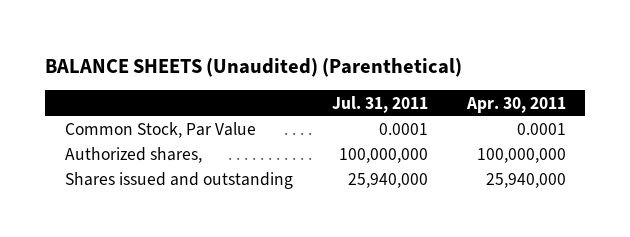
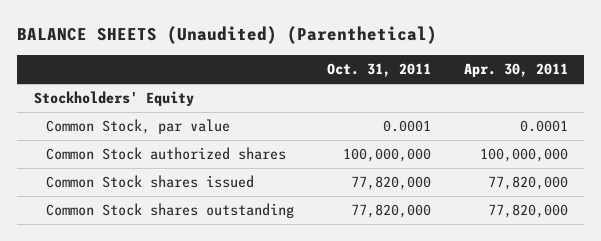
- | Jul. 31, 2011 | Apr. 30, 2011
+ | Oct. 31, 2011 | Apr. 30, 2011
- Common Stock, Par Value | 0.0001 | 0.0001
- Authorized shares, | 100,000,000 | 100,000,000
- Shares issued and outstanding | 25,940,000 | 25,940,000
+ Stockholders' Equity
+ Common Stock, par value | 0.0001 | 0.0001
+ Common Stock authorized shares | 100,000,000 | 100,000,000
+ Common Stock shares issued | 77,820,000 | 77,820,000
+ Common Stock shares outstanding | 77,820,000 | 77,820,000

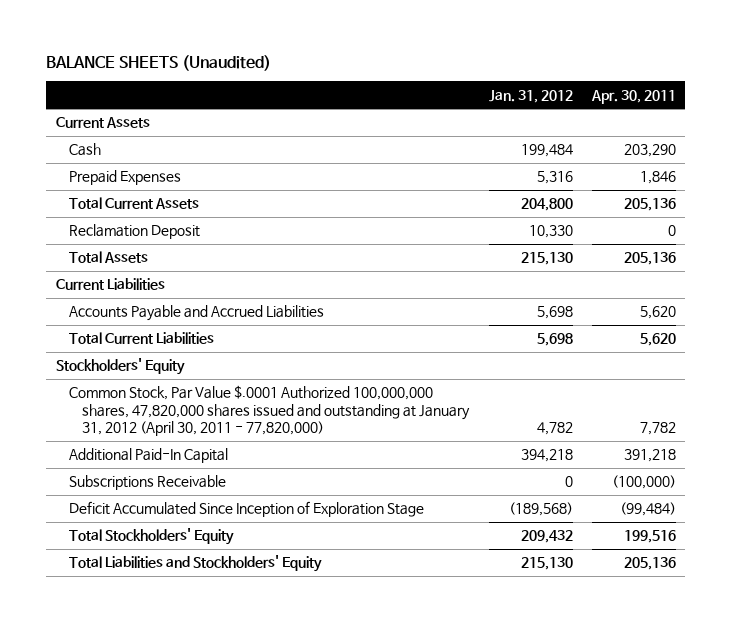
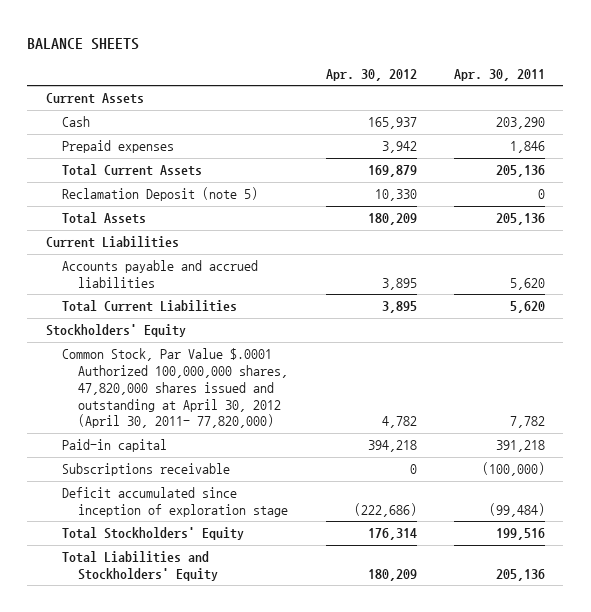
- BALANCE SHEETS (Unaudited)
+ BALANCE SHEETS
- | Jan. 31, 2012 | Apr. 30, 2011
+ | Apr. 30, 2012 | Apr. 30, 2011
- Prepaid Expenses | 5,316 | 1,846
+ Prepaid expenses | 3,942 | 1,846
- Reclamation Deposit | 10,330 | 0
+ Reclamation Deposit (note 5) | 10,330 | 0
- Accounts Payable and Accrued Liabilities | 5,698 | 5,620
+ Accounts payable and accrued liabilities | 3,895 | 5,620
- Common Stock, Par Value $.0001 Authorized 100,000,000 shares, 47,820,000 shares issued and outstanding at January 31, 2012 (April 30, 2011 - 77,820,000) | 4,782 | 7,782
- Additional Paid-In Capital | 394,218 | 391,218
- Subscriptions Receivable | 0 | (100,000)
- Deficit Accumulated Since Inception of Exploration Stage | (189,568) | (99,484)
+ Common Stock, Par Value $.0001 Authorized 100,000,000 shares, 47,820,000 shares issued and outstanding at April 30, 2012 (April 30, 2011- 77,820,000) | 4,782 | 7,782
+ Paid-in capital | 394,218 | 391,218
+ Subscriptions receivable | 0 | (100,000)
+ Deficit accumulated since inception of exploration stage | (222,686) | (99,484)

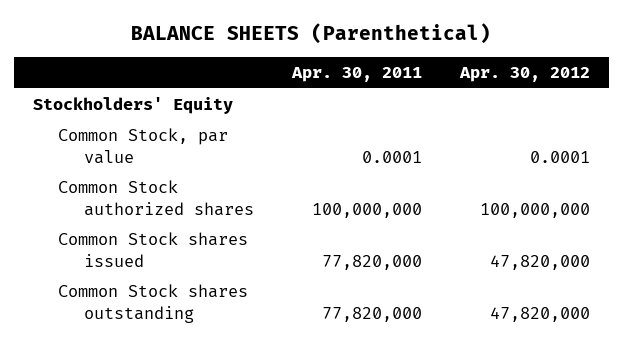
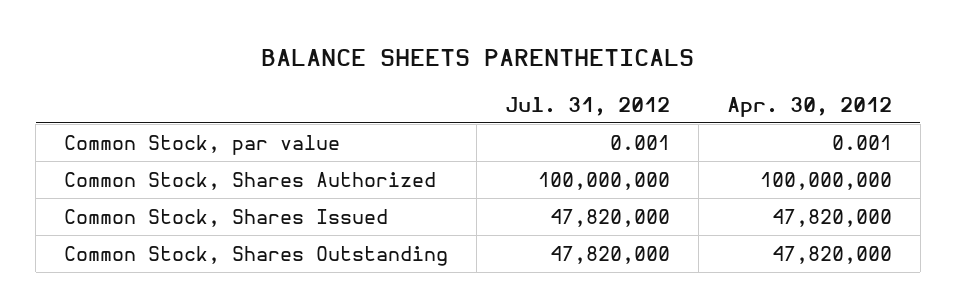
- BALANCE SHEETS (Parenthetical)
+ BALANCE SHEETS PARENTHETICALS
- | Apr. 30, 2011 | Apr. 30, 2012
+ | Jul. 31, 2012 | Apr. 30, 2012
- Stockholders' Equity
- Common Stock, par value | 0.0001 | 0.0001
- Common Stock authorized shares | 100,000,000 | 100,000,000
- Common Stock shares issued | 77,820,000 | 47,820,000
- Common Stock shares outstanding | 77,820,000 | 47,820,000
+ Common Stock, par value | 0.001 | 0.001
+ Common Stock, Shares Authorized | 100,000,000 | 100,000,000
+ Common Stock, Shares Issued | 47,820,000 | 47,820,000
+ Common Stock, Shares Outstanding | 47,820,000 | 47,820,000

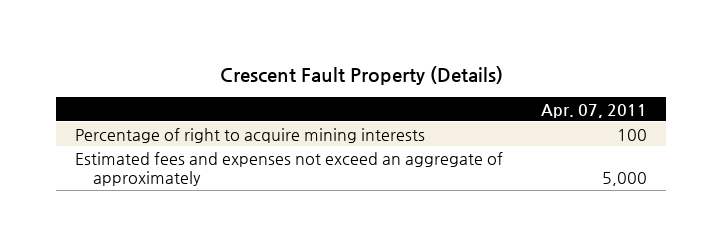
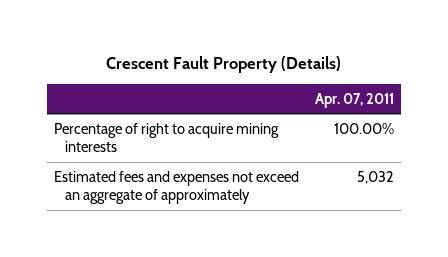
- Percentage of right to acquire mining interests | 100
- Estimated fees and expenses not exceed an aggregate of approximately | 5,000
+ Percentage of right to acquire mining interests | 100.00%
+ Estimated fees and expenses not exceed an aggregate of approximately | 5,032

